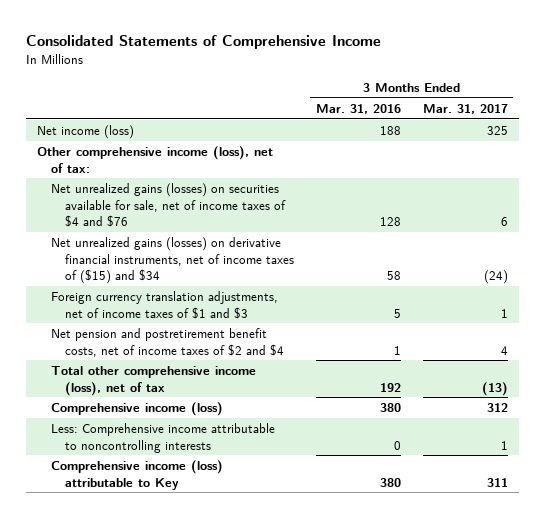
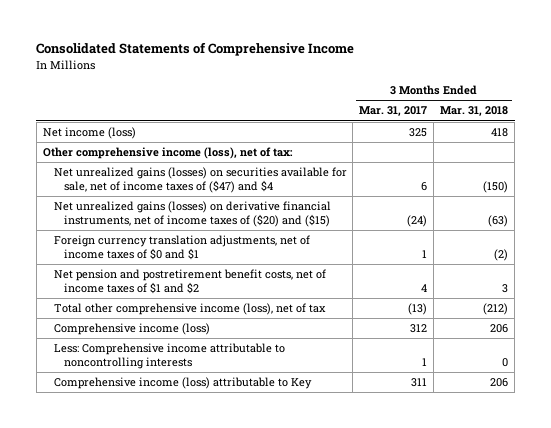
- | 3 Months Ended Mar. 31, 2016 | 3 Months Ended Mar. 31, 2017
+ | 3 Months Ended Mar. 31, 2017 | 3 Months Ended Mar. 31, 2018
- Net unrealized gains (losses) on securities available for sale, net of income taxes of $4 and $76 | 128 | 6
- Net unrealized gains (losses) on derivative financial instruments, net of income taxes of ($15) and $34 | 58 | (24)
- Foreign currency translation adjustments, net of income taxes of $1 and $3 | 5 | 1
- Net pension and postretirement benefit costs, net of income taxes of $2 and $4 | 1 | 4
+ Net unrealized gains (losses) on securities available for sale, net of income taxes of ($47) and $4 | 6 | (150)
+ Net unrealized gains (losses) on derivative financial instruments, net of income taxes of ($20) and ($15) | (24) | (63)
+ Foreign currency translation adjustments, net of income taxes of $0 and $1 | 1 | (2)
+ Net pension and postretirement benefit costs, net of income taxes of $1 and $2 | 4 | 3

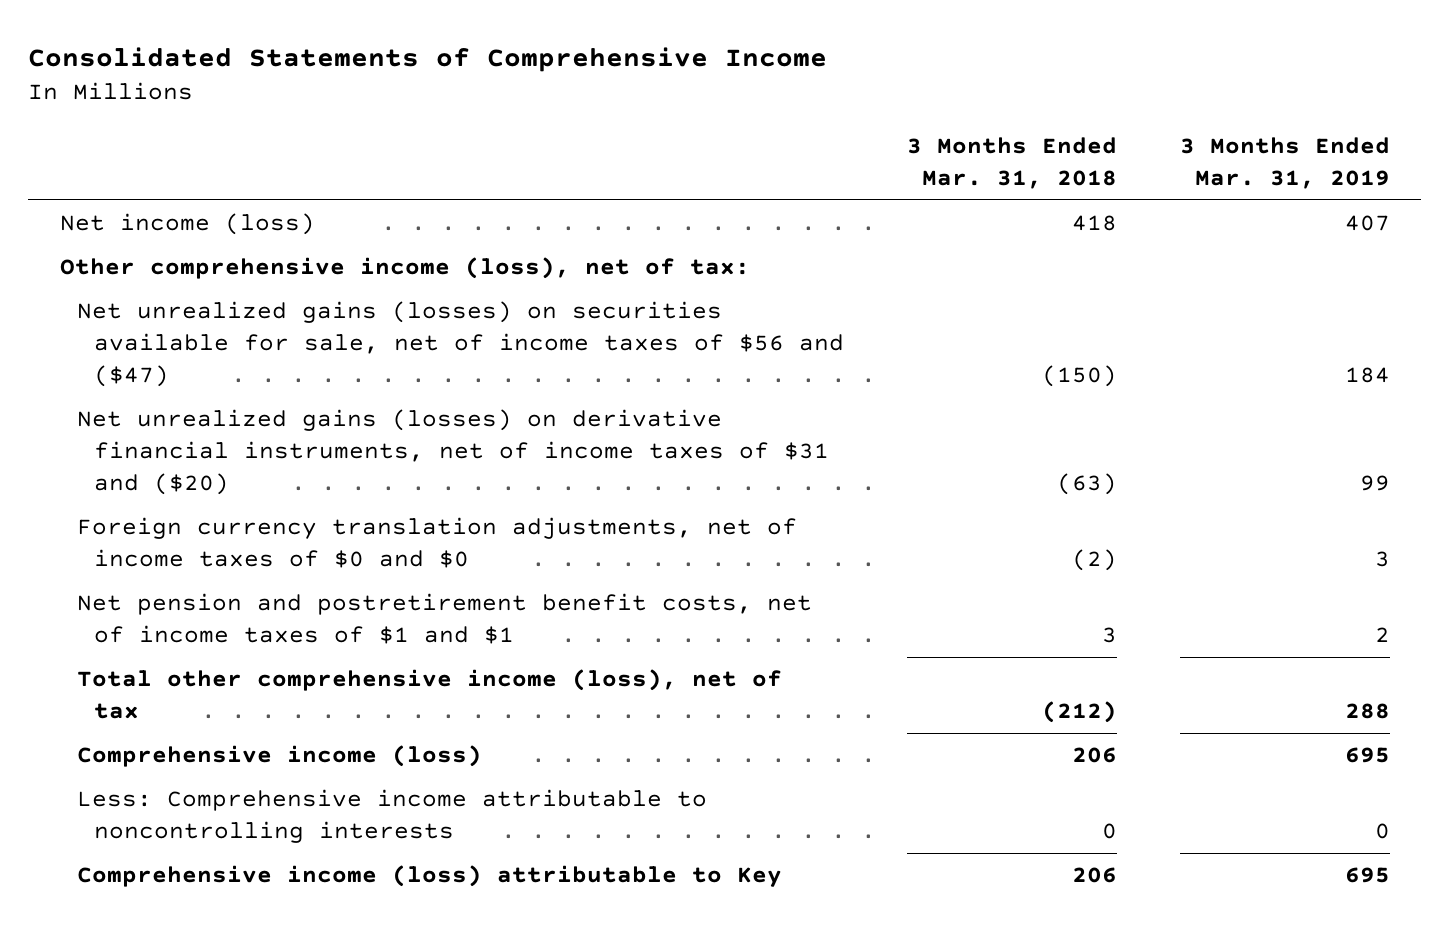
- | 3 Months Ended Mar. 31, 2017 | 3 Months Ended Mar. 31, 2018
+ | 3 Months Ended Mar. 31, 2018 | 3 Months Ended Mar. 31, 2019
- Net unrealized gains (losses) on securities available for sale, net of income taxes of ($47) and $4 | 6 | (150)
- Net unrealized gains (losses) on derivative financial instruments, net of income taxes of ($20) and ($15) | (24) | (63)
- Foreign currency translation adjustments, net of income taxes of $0 and $1 | 1 | (2)
- Net pension and postretirement benefit costs, net of income taxes of $1 and $2 | 4 | 3
+ Net unrealized gains (losses) on securities available for sale, net of income taxes of $56 and ($47) | (150) | 184
+ Net unrealized gains (losses) on derivative financial instruments, net of income taxes of $31 and ($20) | (63) | 99
+ Foreign currency translation adjustments, net of income taxes of $0 and $0 | (2) | 3
+ Net pension and postretirement benefit costs, net of income taxes of $1 and $1 | 3 | 2

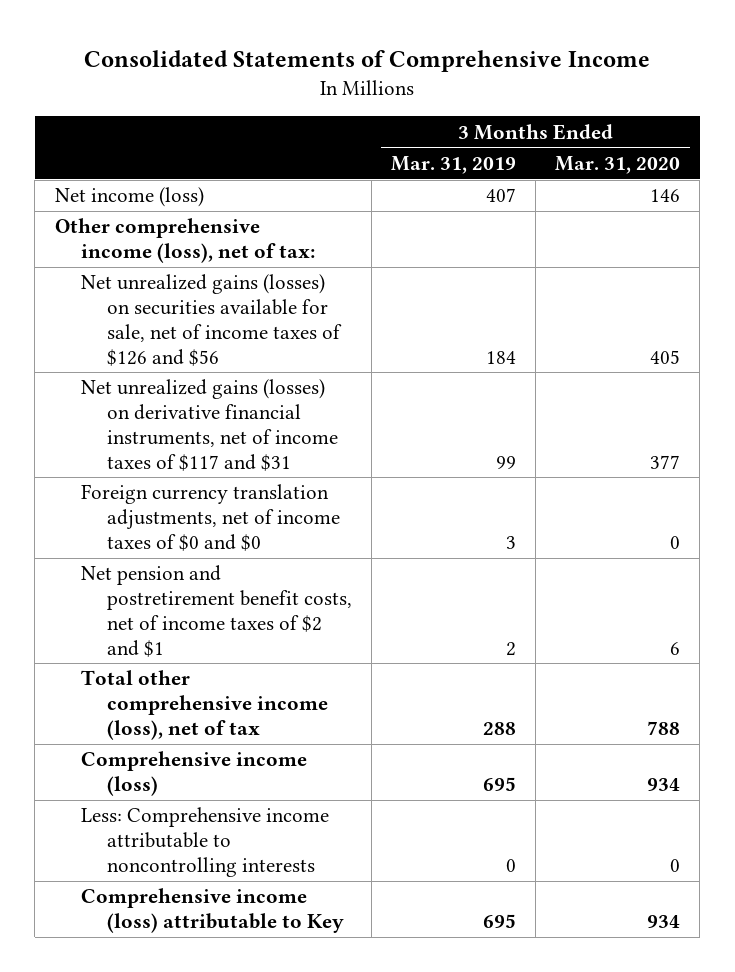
- | 3 Months Ended Mar. 31, 2018 | 3 Months Ended Mar. 31, 2019
+ | 3 Months Ended Mar. 31, 2019 | 3 Months Ended Mar. 31, 2020
- Net unrealized gains (losses) on securities available for sale, net of income taxes of $56 and ($47) | (150) | 184
- Net unrealized gains (losses) on derivative financial instruments, net of income taxes of $31 and ($20) | (63) | 99
+ Net unrealized gains (losses) on securities available for sale, net of income taxes of $126 and $56 | 184 | 405
+ Net unrealized gains (losses) on derivative financial instruments, net of income taxes of $117 and $31 | 99 | 377
- Net pension and postretirement benefit costs, net of income taxes of $1 and $1 | 3 | 2
+ Net pension and postretirement benefit costs, net of income taxes of $2 and $1 | 2 | 6

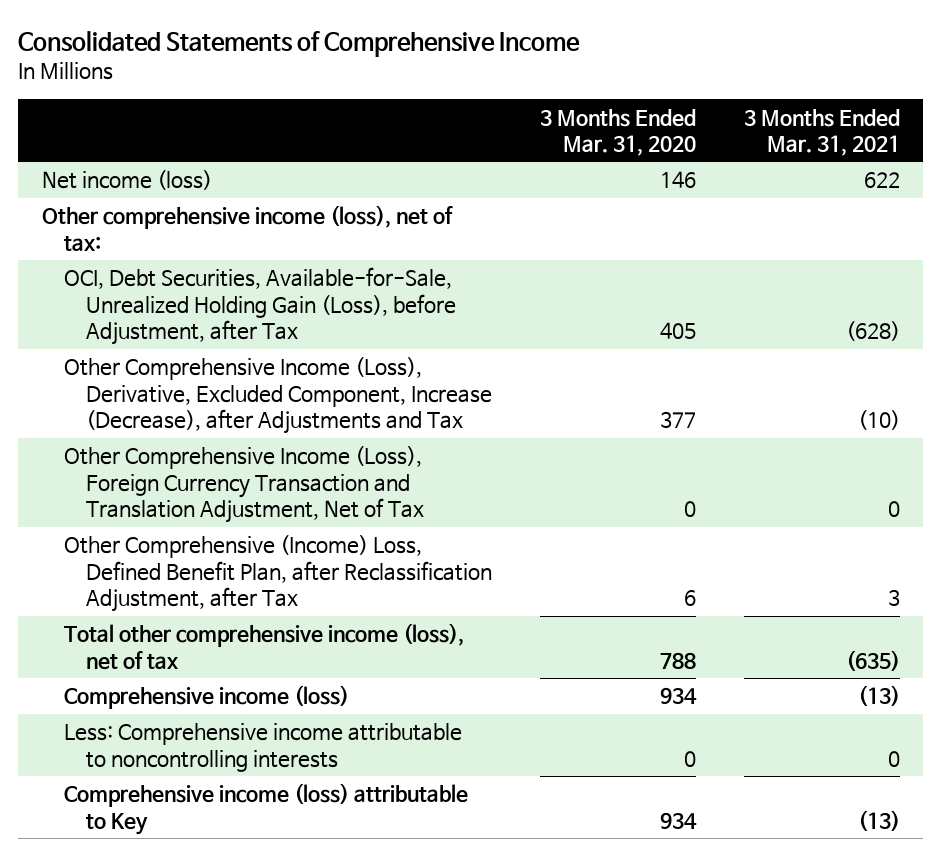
- | 3 Months Ended Mar. 31, 2019 | 3 Months Ended Mar. 31, 2020
+ | 3 Months Ended Mar. 31, 2020 | 3 Months Ended Mar. 31, 2021
- Net unrealized gains (losses) on securities available for sale, net of income taxes of $126 and $56 | 184 | 405
- Net unrealized gains (losses) on derivative financial instruments, net of income taxes of $117 and $31 | 99 | 377
- Foreign currency translation adjustments, net of income taxes of $0 and $0 | 3 | 0
- Net pension and postretirement benefit costs, net of income taxes of $2 and $1 | 2 | 6
+ OCI, Debt Securities, Available-for-Sale, Unrealized Holding Gain (Loss), before Adjustment, after Tax | 405 | (628)
+ Other Comprehensive Income (Loss), Derivative, Excluded Component, Increase (Decrease), after Adjustments and Tax | 377 | (10)
+ Other Comprehensive Income (Loss), Foreign Currency Transaction and Translation Adjustment, Net of Tax | 0 | 0
+ Other Comprehensive (Income) Loss, Defined Benefit Plan, after Reclassification Adjustment, after Tax | 6 | 3

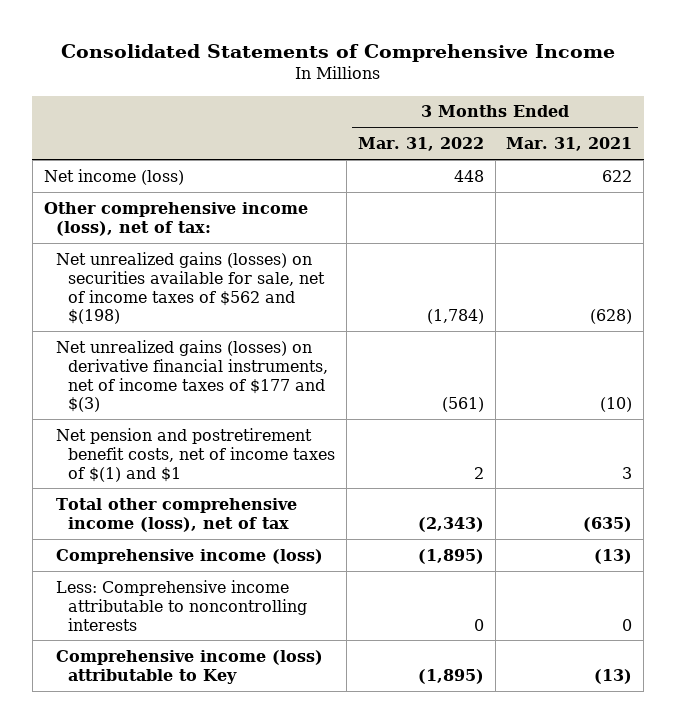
- | 3 Months Ended Mar. 31, 2020 | 3 Months Ended Mar. 31, 2021
+ | 3 Months Ended Mar. 31, 2022 | 3 Months Ended Mar. 31, 2021
- OCI, Debt Securities, Available-for-Sale, Unrealized Holding Gain (Loss), before Adjustment, after Tax | 405 | (628)
- Other Comprehensive Income (Loss), Derivative, Excluded Component, Increase (Decrease), after Adjustments and Tax | 377 | (10)
- Other Comprehensive Income (Loss), Foreign Currency Transaction and Translation Adjustment, Net of Tax | 0 | 0
- Other Comprehensive (Income) Loss, Defined Benefit Plan, after Reclassification Adjustment, after Tax | 6 | 3
+ Net unrealized gains (losses) on securities available for sale, net of income taxes of $562 and $(198) | (1,784) | (628)
+ Net unrealized gains (losses) on derivative financial instruments, net of income taxes of $177 and $(3) | (561) | (10)
+ Net pension and postretirement benefit costs, net of income taxes of $(1) and $1 | 2 | 3

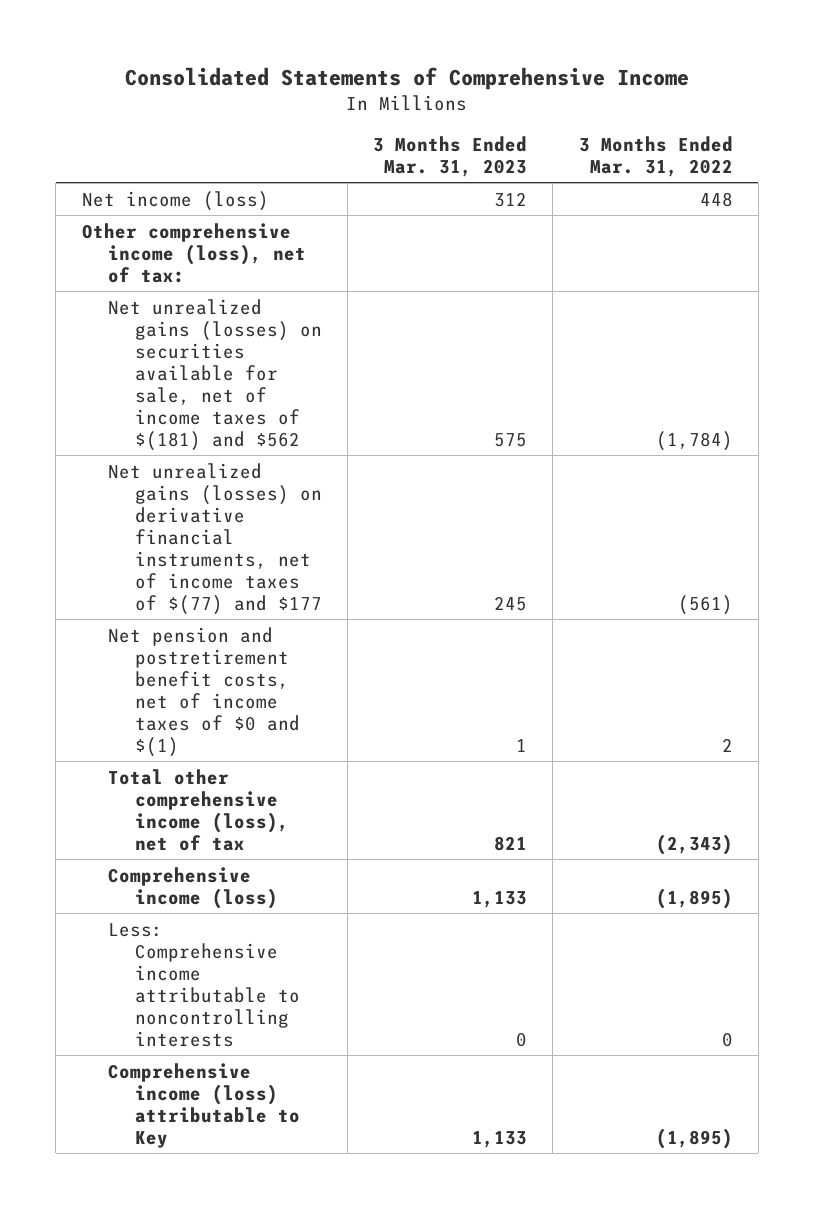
- | 3 Months Ended Mar. 31, 2022 | 3 Months Ended Mar. 31, 2021
+ | 3 Months Ended Mar. 31, 2023 | 3 Months Ended Mar. 31, 2022
- Net unrealized gains (losses) on securities available for sale, net of income taxes of $562 and $(198) | (1,784) | (628)
- Net unrealized gains (losses) on derivative financial instruments, net of income taxes of $177 and $(3) | (561) | (10)
- Net pension and postretirement benefit costs, net of income taxes of $(1) and $1 | 2 | 3
+ Net unrealized gains (losses) on securities available for sale, net of income taxes of $(181) and $562 | 575 | (1,784)
+ Net unrealized gains (losses) on derivative financial instruments, net of income taxes of $(77) and $177 | 245 | (561)
+ Net pension and postretirement benefit costs, net of income taxes of $0 and $(1) | 1 | 2

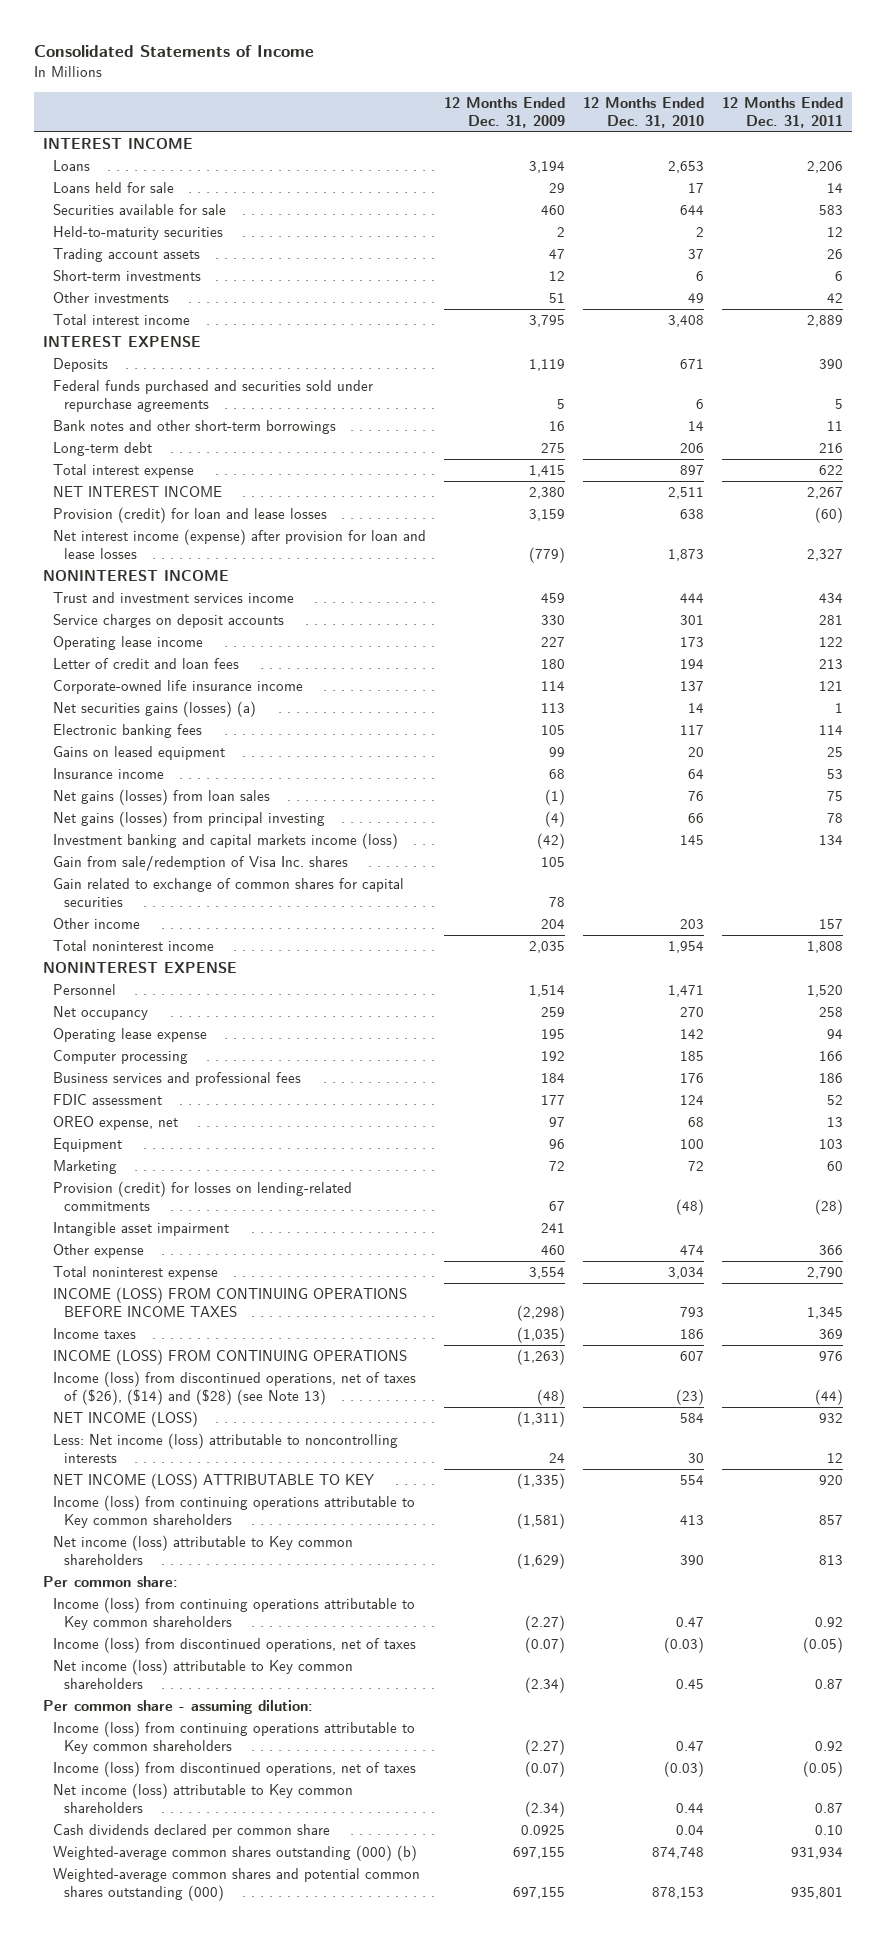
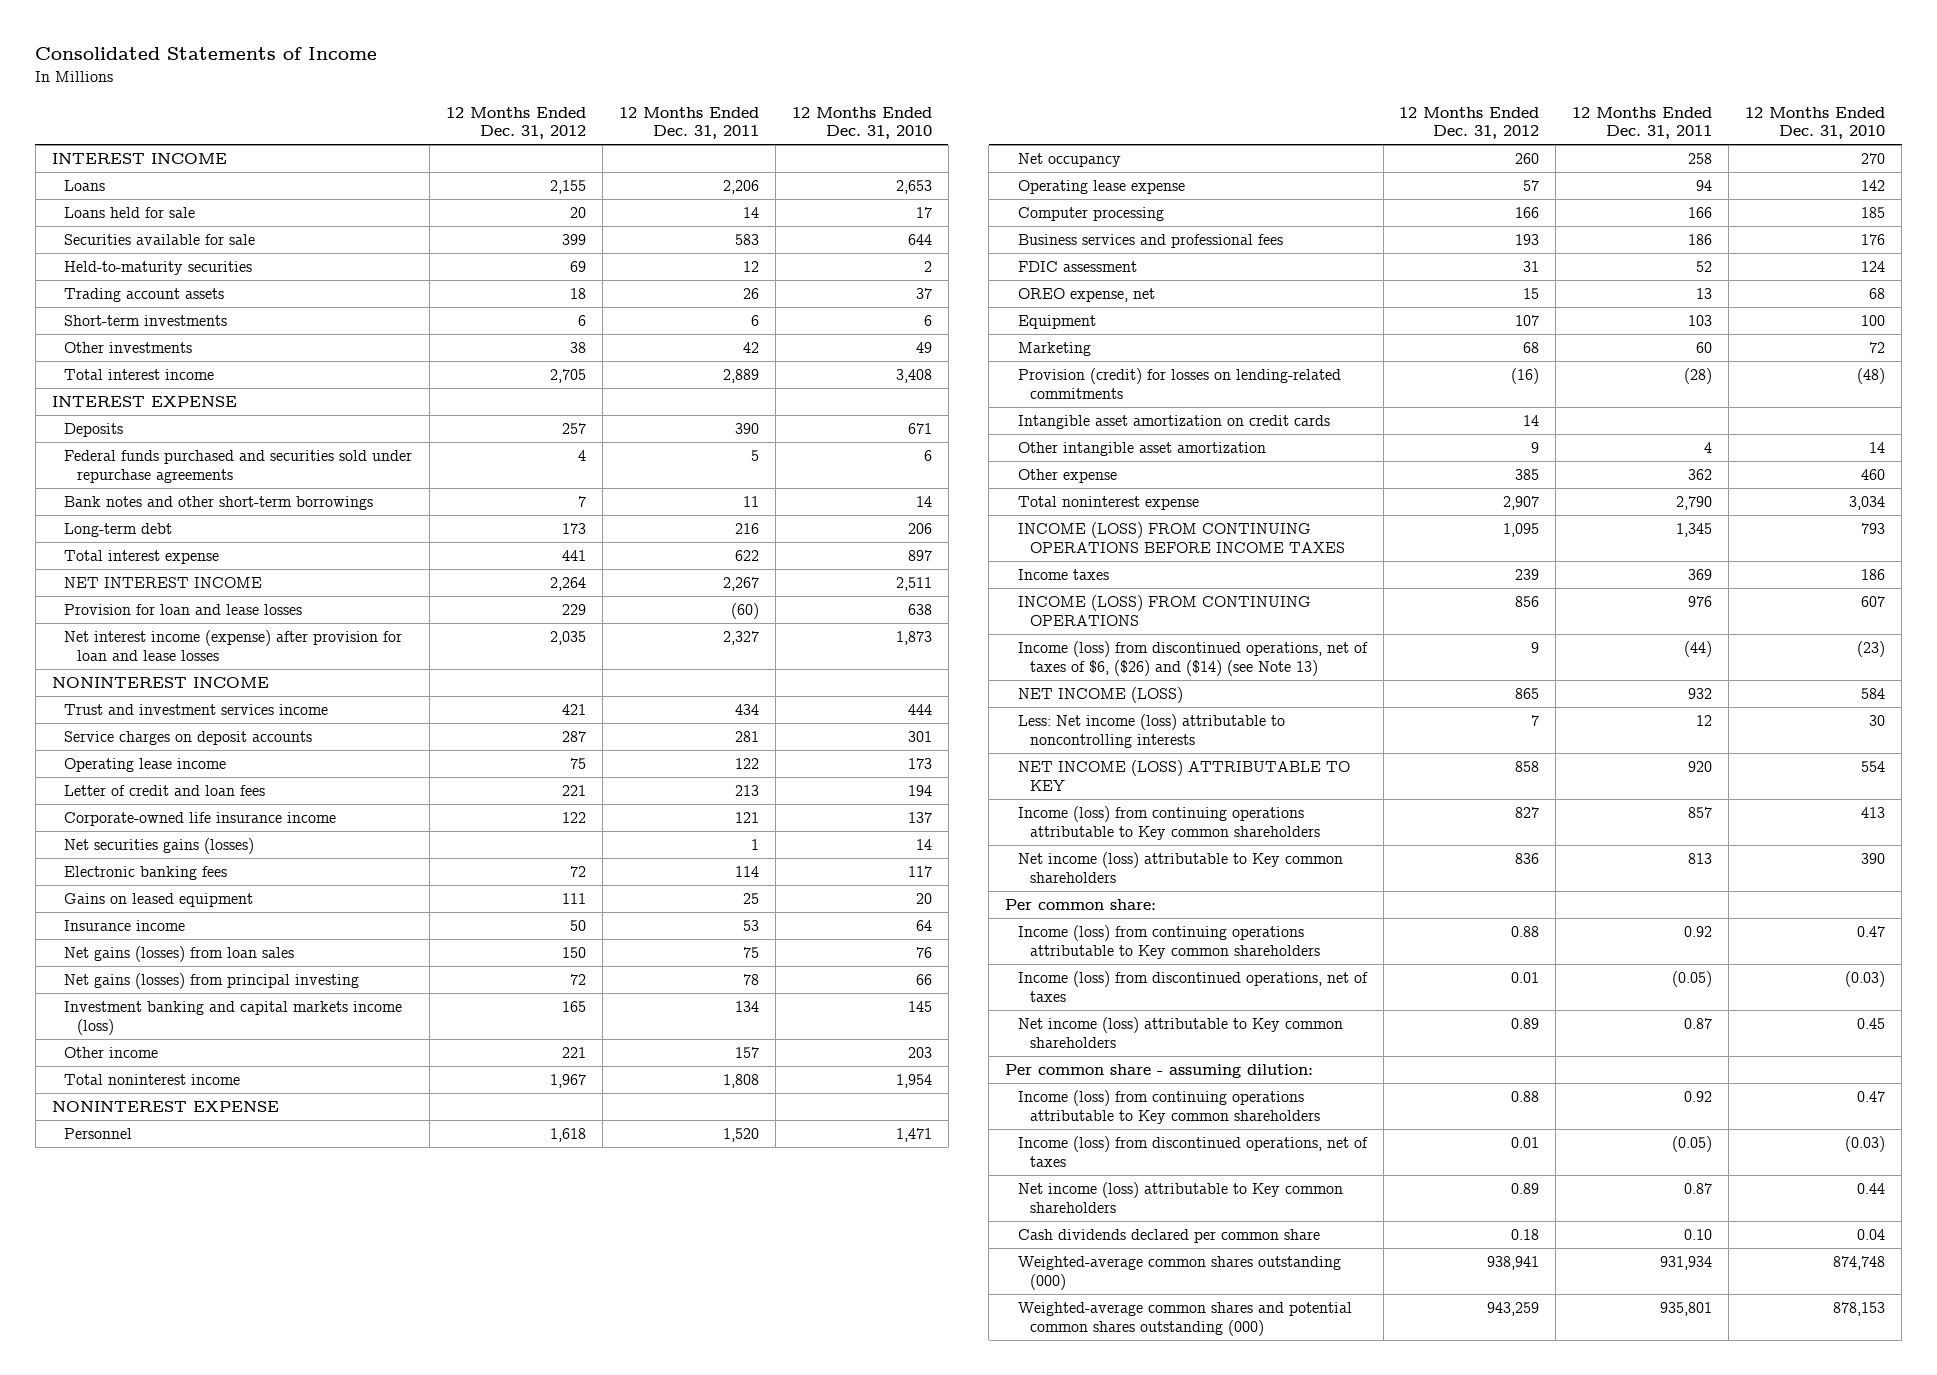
- | 12 Months Ended Dec. 31, 2009 | 12 Months Ended Dec. 31, 2010 | 12 Months Ended Dec. 31, 2011
+ | 12 Months Ended Dec. 31, 2012 | 12 Months Ended Dec. 31, 2011 | 12 Months Ended Dec. 31, 2010
- Provision (credit) for loan and lease losses | 3,159 | 638 | (60)
+ Provision for loan and lease losses | 229 | (60) | 638
- Net securities gains (losses) (a) | 113 | 14 | 1
+ Net securities gains (losses) | | 1 | 14
- Gain from sale/redemption of Visa Inc. shares | 105 | |
- Gain related to exchange of common shares for capital securities | 78 | |
- Intangible asset impairment | 241 | |
- Other expense | 460 | 474 | 366
+ Intangible asset amortization on credit cards | 14 | |
+ Other intangible asset amortization | 9 | 4 | 14
+ Other expense | 385 | 362 | 460
- Income (loss) from discontinued operations, net of taxes of ($26), ($14) and ($28) (see Note 13) | (48) | (23) | (44)
+ Income (loss) from discontinued operations, net of taxes of $6, ($26) and ($14) (see Note 13) | 9 | (44) | (23)
- Weighted-average common shares outstanding (000) (b) | 697,155 | 874,748 | 931,934
+ Weighted-average common shares outstanding (000) | 938,941 | 931,934 | 874,748

